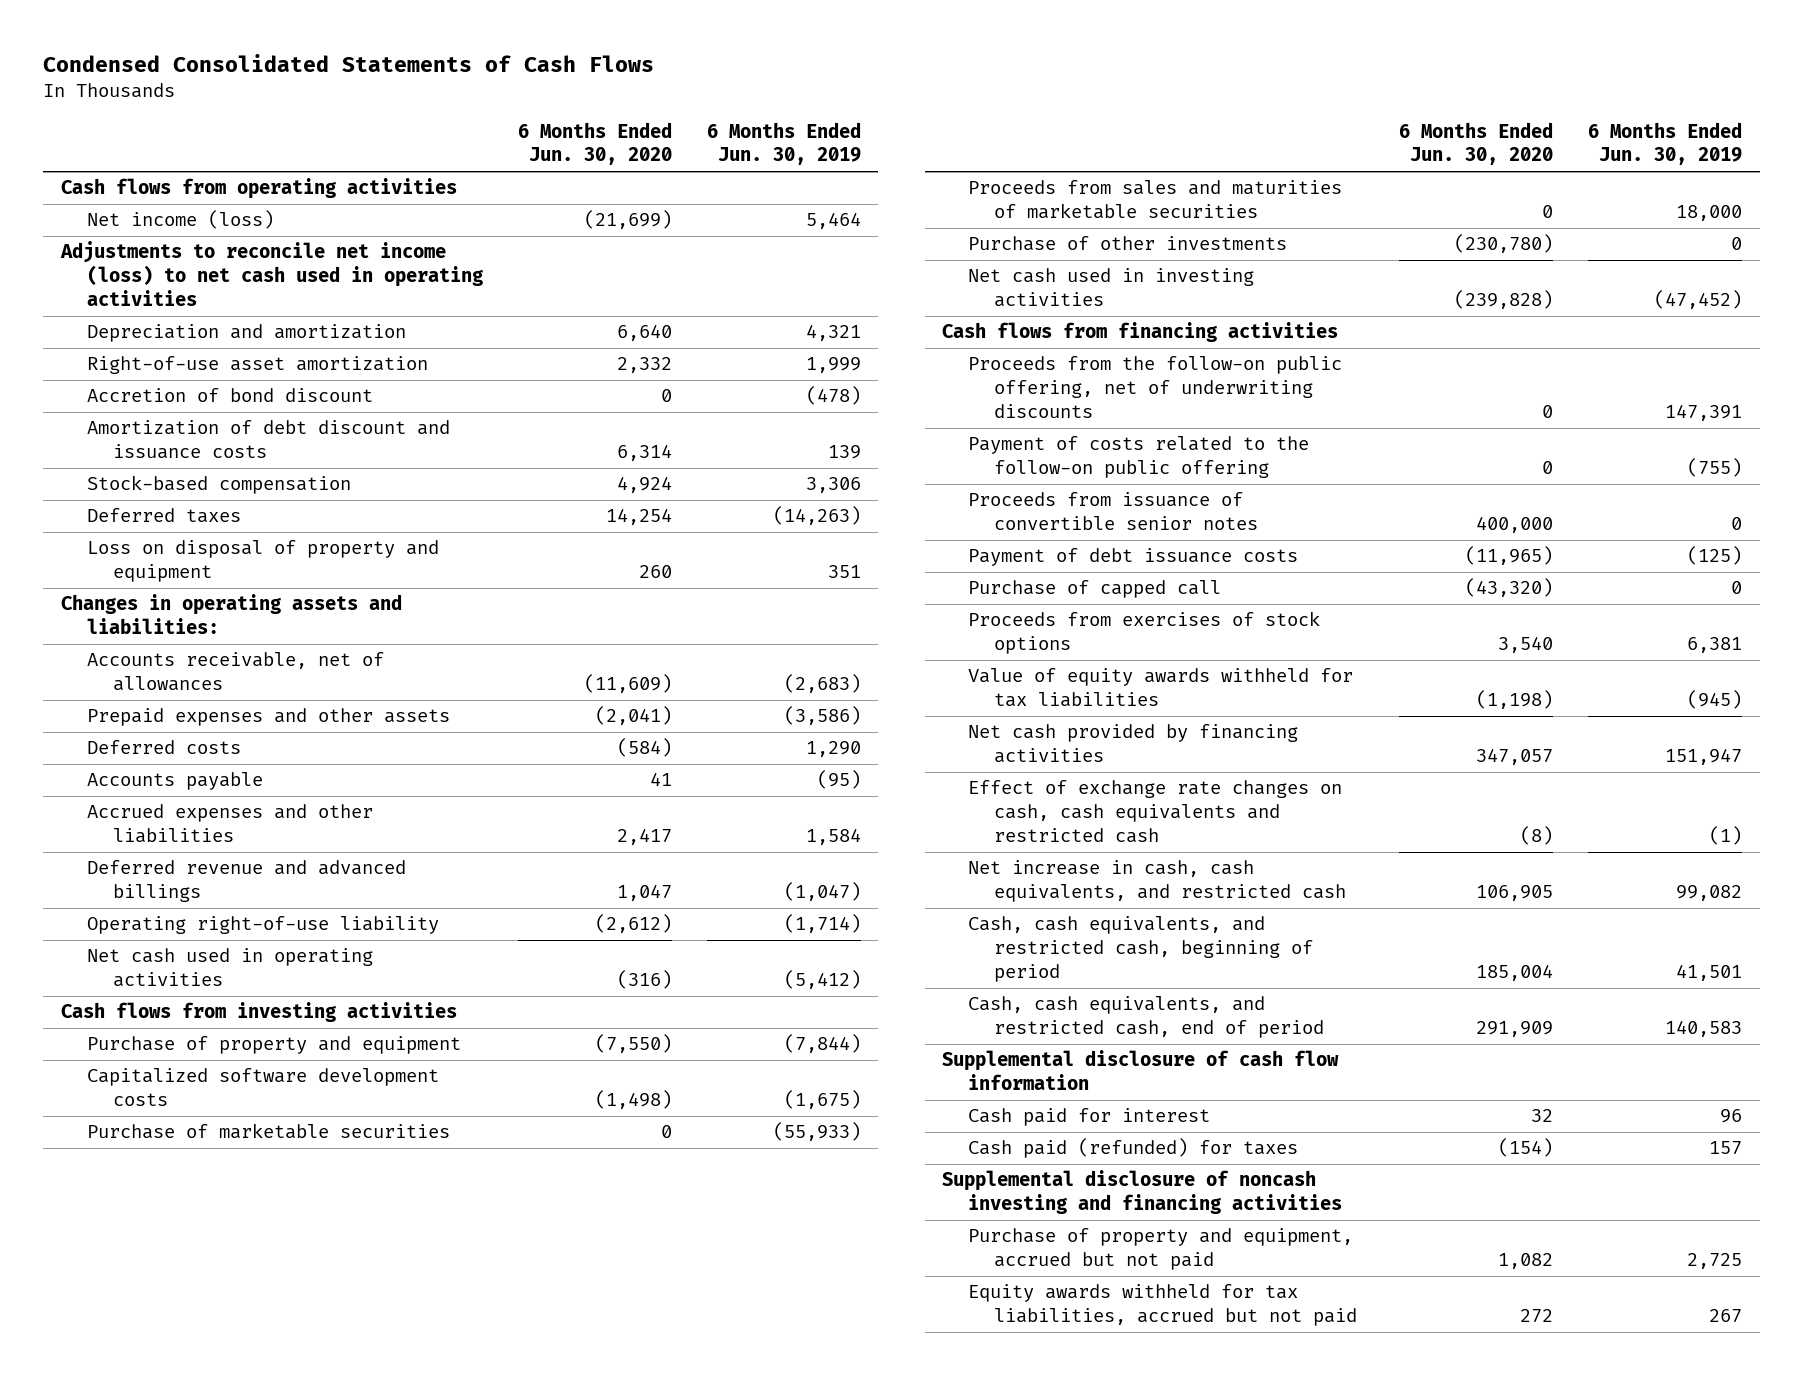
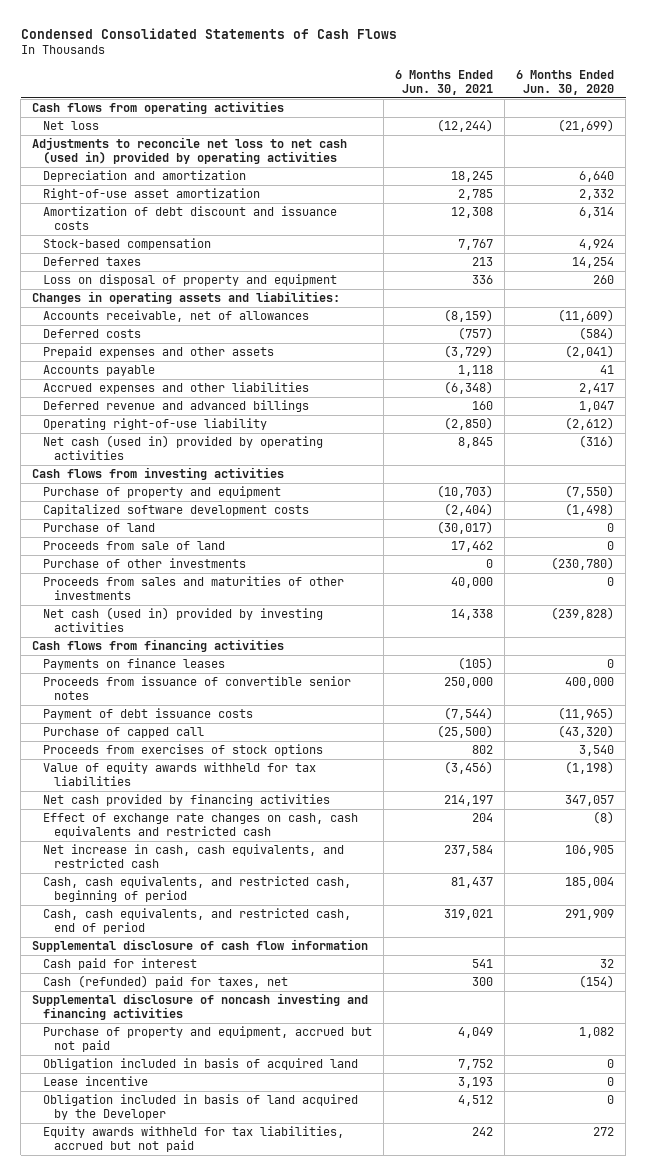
- | 6 Months Ended Jun. 30, 2020 | 6 Months Ended Jun. 30, 2019
+ | 6 Months Ended Jun. 30, 2021 | 6 Months Ended Jun. 30, 2020
- Net income (loss) | (21,699) | 5,464
- Adjustments to reconcile net income (loss) to net cash used in operating activities
+ Net loss | (12,244) | (21,699)
+ Adjustments to reconcile net loss to net cash (used in) provided by operating activities
- Accretion of bond discount | 0 | (478)
moved down: Prepaid expenses and other assets | (3,729) | (2,041)
- Net cash used in operating activities | (316) | (5,412)
+ Net cash (used in) provided by operating activities | 8,845 | (316)
- Purchase of marketable securities | 0 | (55,933)
- Proceeds from sales and maturities of marketable securities | 0 | 18,000
+ Purchase of land | (30,017) | 0
+ Proceeds from sale of land | 17,462 | 0
- Net cash used in investing activities | (239,828) | (47,452)
+ Proceeds from sales and maturities of other investments | 40,000 | 0
+ Net cash (used in) provided by investing activities | 14,338 | (239,828)
- Proceeds from the follow-on public offering, net of underwriting discounts | 0 | 147,391
- Payment of costs related to the follow-on public offering | 0 | (755)
+ Payments on finance leases | (105) | 0
- Cash paid (refunded) for taxes | (154) | 157
+ Cash (refunded) paid for taxes, net | 300 | (154)
+ Obligation included in basis of acquired land | 7,752 | 0
+ Lease incentive | 3,193 | 0
+ Obligation included in basis of land acquired by the Developer | 4,512 | 0

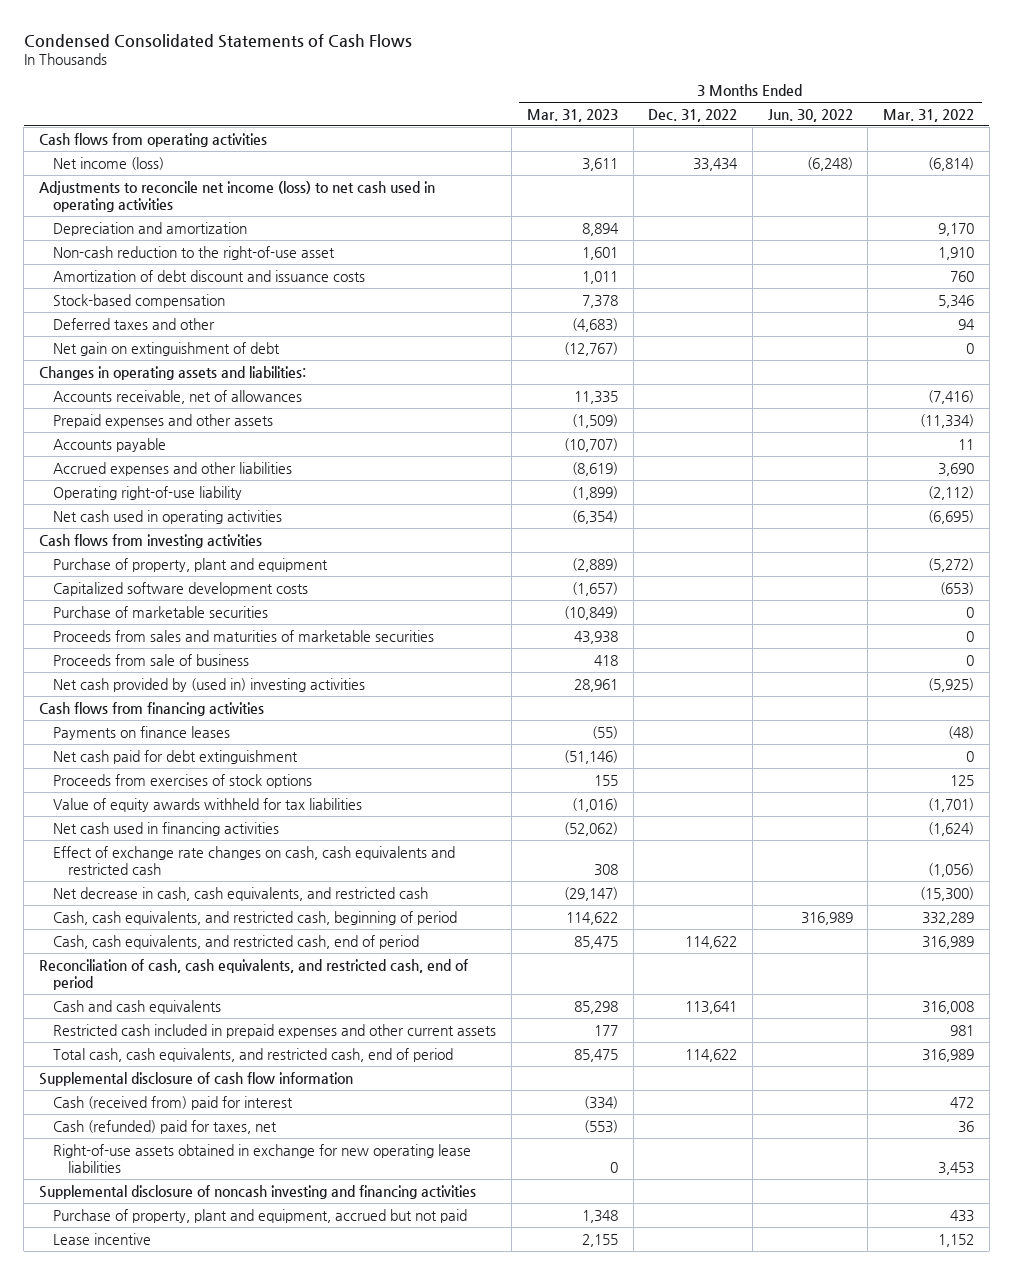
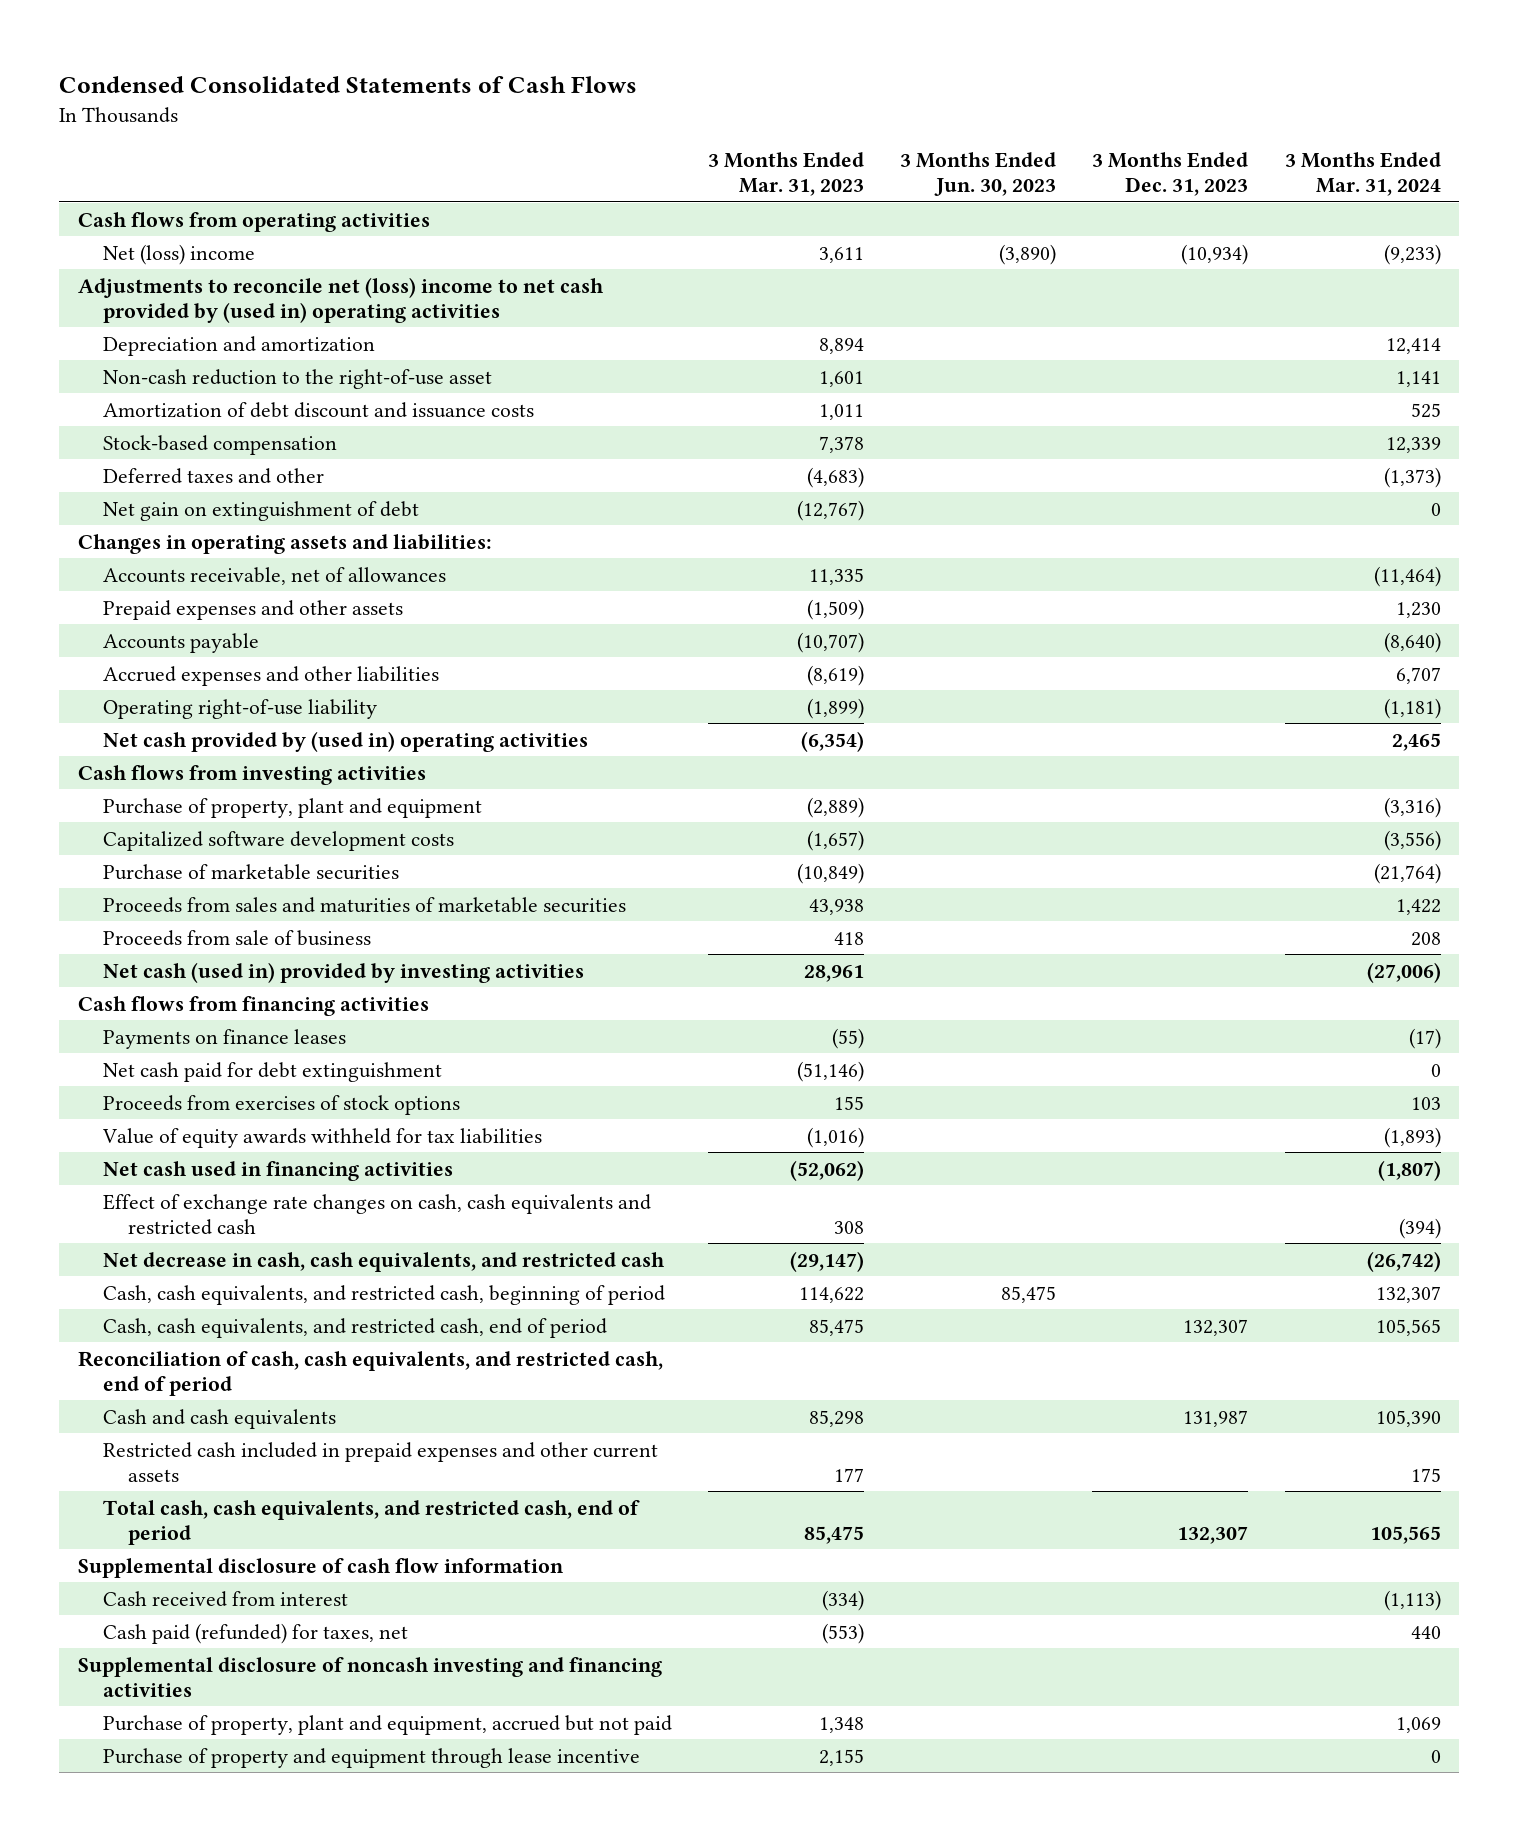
- | 3 Months Ended Mar. 31, 2023 | 3 Months Ended Dec. 31, 2022 | 3 Months Ended Jun. 30, 2022 | 3 Months Ended Mar. 31, 2022
+ | 3 Months Ended Mar. 31, 2023 | 3 Months Ended Jun. 30, 2023 | 3 Months Ended Dec. 31, 2023 | 3 Months Ended Mar. 31, 2024
- Net income (loss) | 3,611 | 33,434 | (6,248) | (6,814)
- Adjustments to reconcile net income (loss) to net cash used in operating activities
+ Net (loss) income | 3,611 | (3,890) | (10,934) | (9,233)
+ Adjustments to reconcile net (loss) income to net cash provided by (used in) operating activities
- Net cash used in operating activities | (6,354) | | | (6,695)
+ Net cash provided by (used in) operating activities | (6,354) | | | 2,465
- Net cash provided by (used in) investing activities | 28,961 | | | (5,925)
+ Net cash (used in) provided by investing activities | 28,961 | | | (27,006)
- Cash (received from) paid for interest | (334) | | | 472
- Cash (refunded) paid for taxes, net | (553) | | | 36
- Right-of-use assets obtained in exchange for new operating lease liabilities | 0 | | | 3,453
+ Cash received from interest | (334) | | | (1,113)
+ Cash paid (refunded) for taxes, net | (553) | | | 440
- Lease incentive | 2,155 | | | 1,152
+ Purchase of property and equipment through lease incentive | 2,155 | | | 0

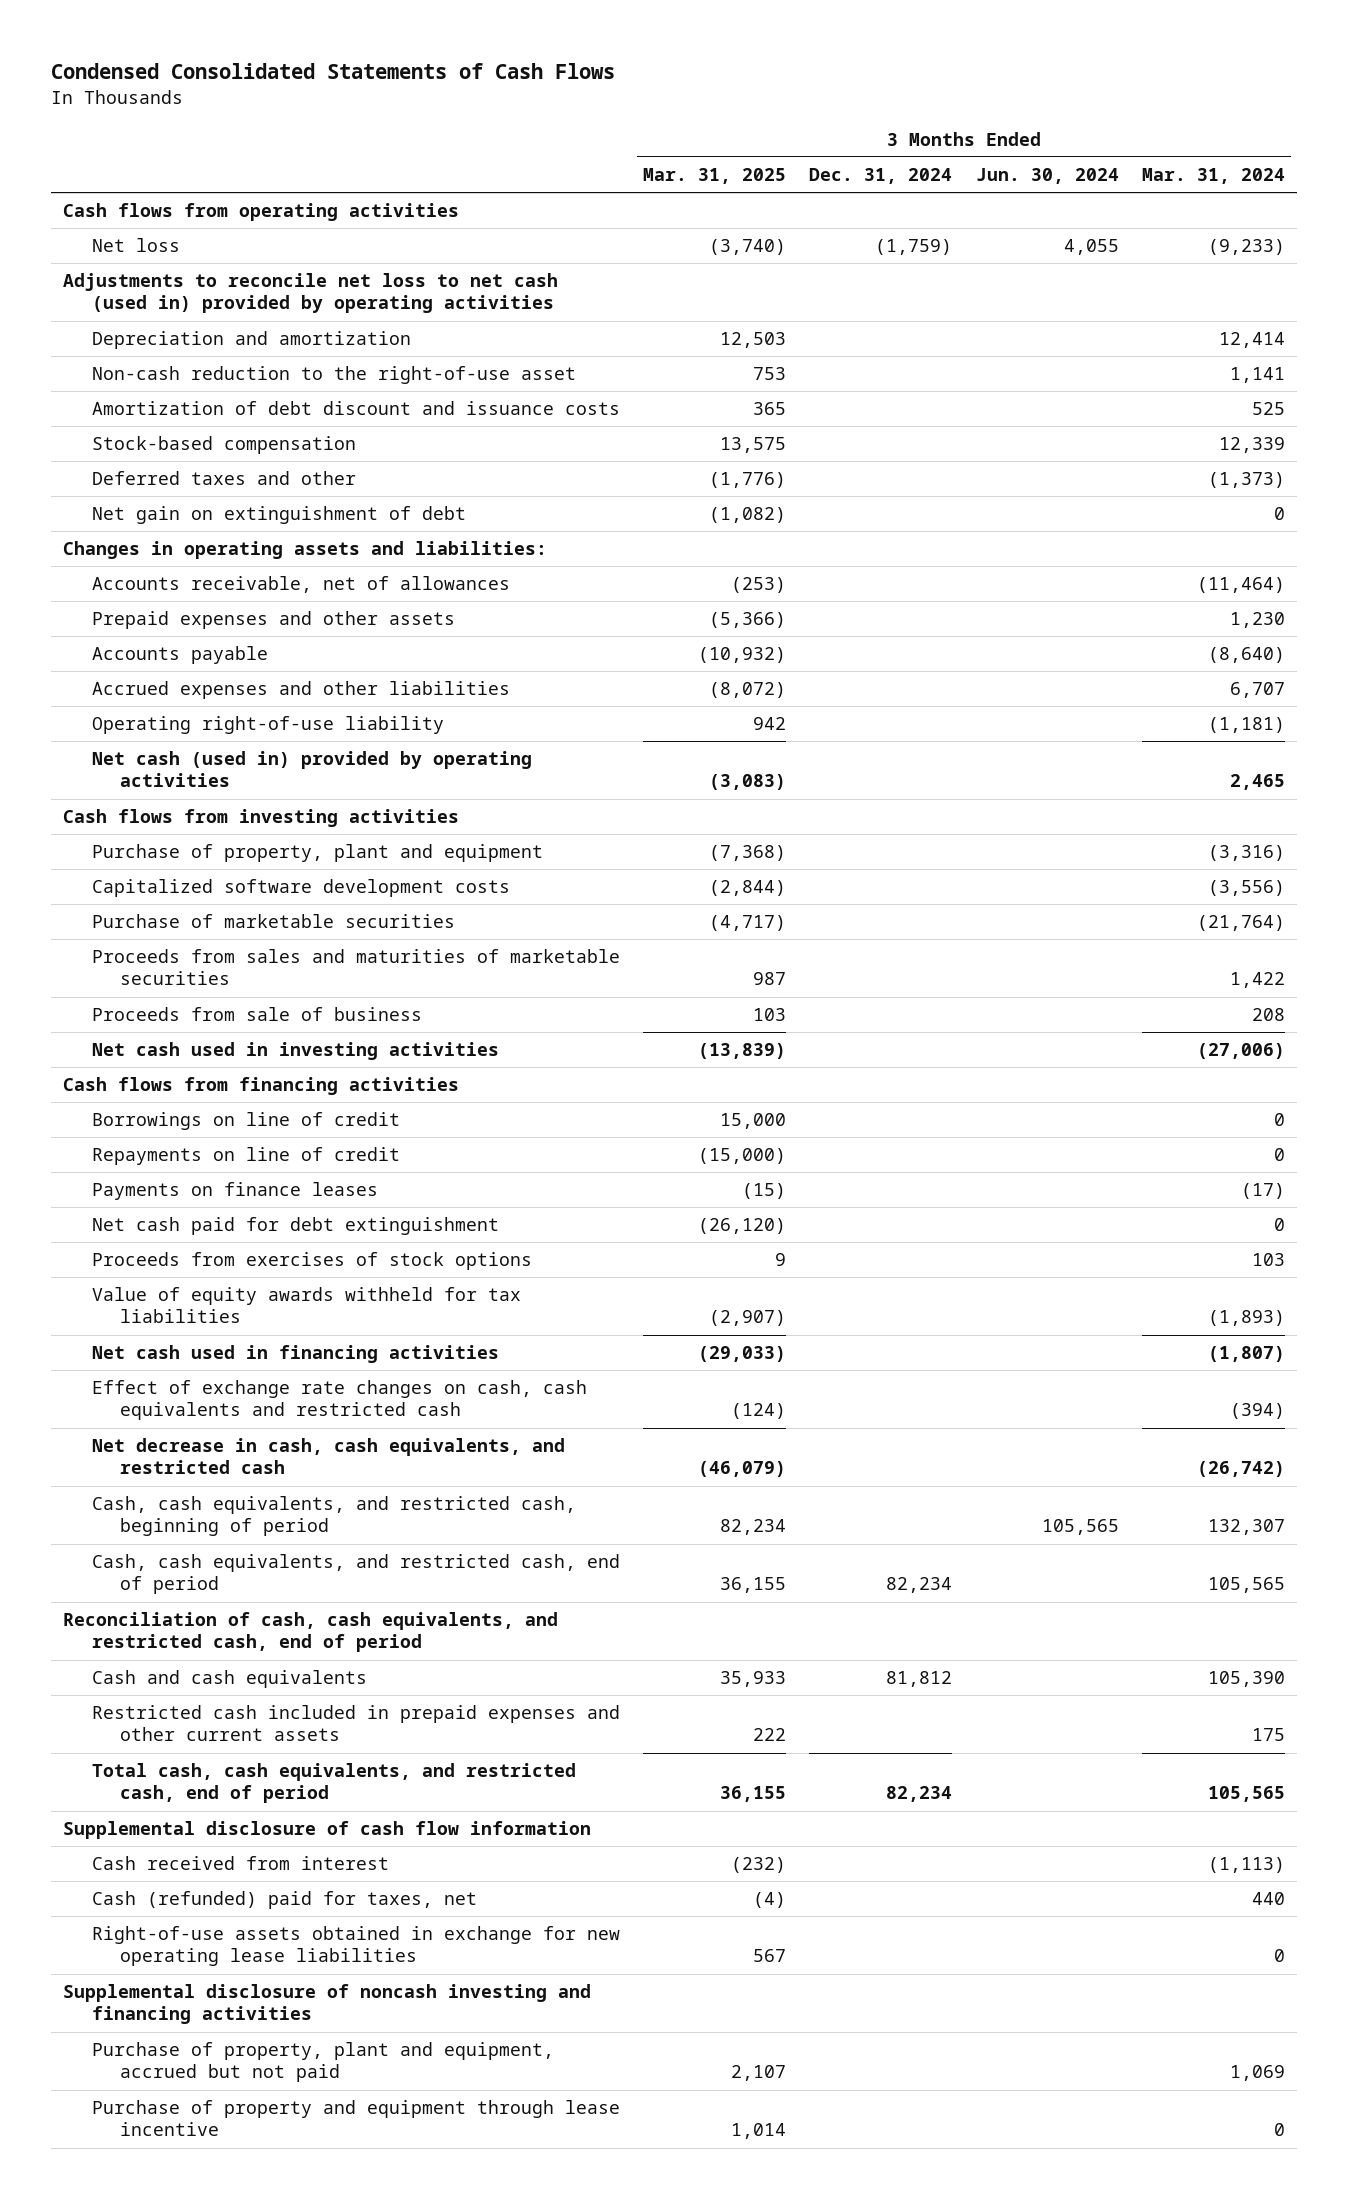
- | 3 Months Ended Mar. 31, 2023 | 3 Months Ended Jun. 30, 2023 | 3 Months Ended Dec. 31, 2023 | 3 Months Ended Mar. 31, 2024
+ | 3 Months Ended Mar. 31, 2025 | 3 Months Ended Dec. 31, 2024 | 3 Months Ended Jun. 30, 2024 | 3 Months Ended Mar. 31, 2024
- Net (loss) income | 3,611 | (3,890) | (10,934) | (9,233)
- Adjustments to reconcile net (loss) income to net cash provided by (used in) operating activities
+ Net loss | (3,740) | (1,759) | 4,055 | (9,233)
+ Adjustments to reconcile net loss to net cash (used in) provided by operating activities
- Net cash provided by (used in) operating activities | (6,354) | | | 2,465
+ Net cash (used in) provided by operating activities | (3,083) | | | 2,465
- Net cash (used in) provided by investing activities | 28,961 | | | (27,006)
+ Net cash used in investing activities | (13,839) | | | (27,006)
+ Borrowings on line of credit | 15,000 | | | 0
+ Repayments on line of credit | (15,000) | | | 0
- Cash paid (refunded) for taxes, net | (553) | | | 440
+ Cash (refunded) paid for taxes, net | (4) | | | 440
+ Right-of-use assets obtained in exchange for new operating lease liabilities | 567 | | | 0

